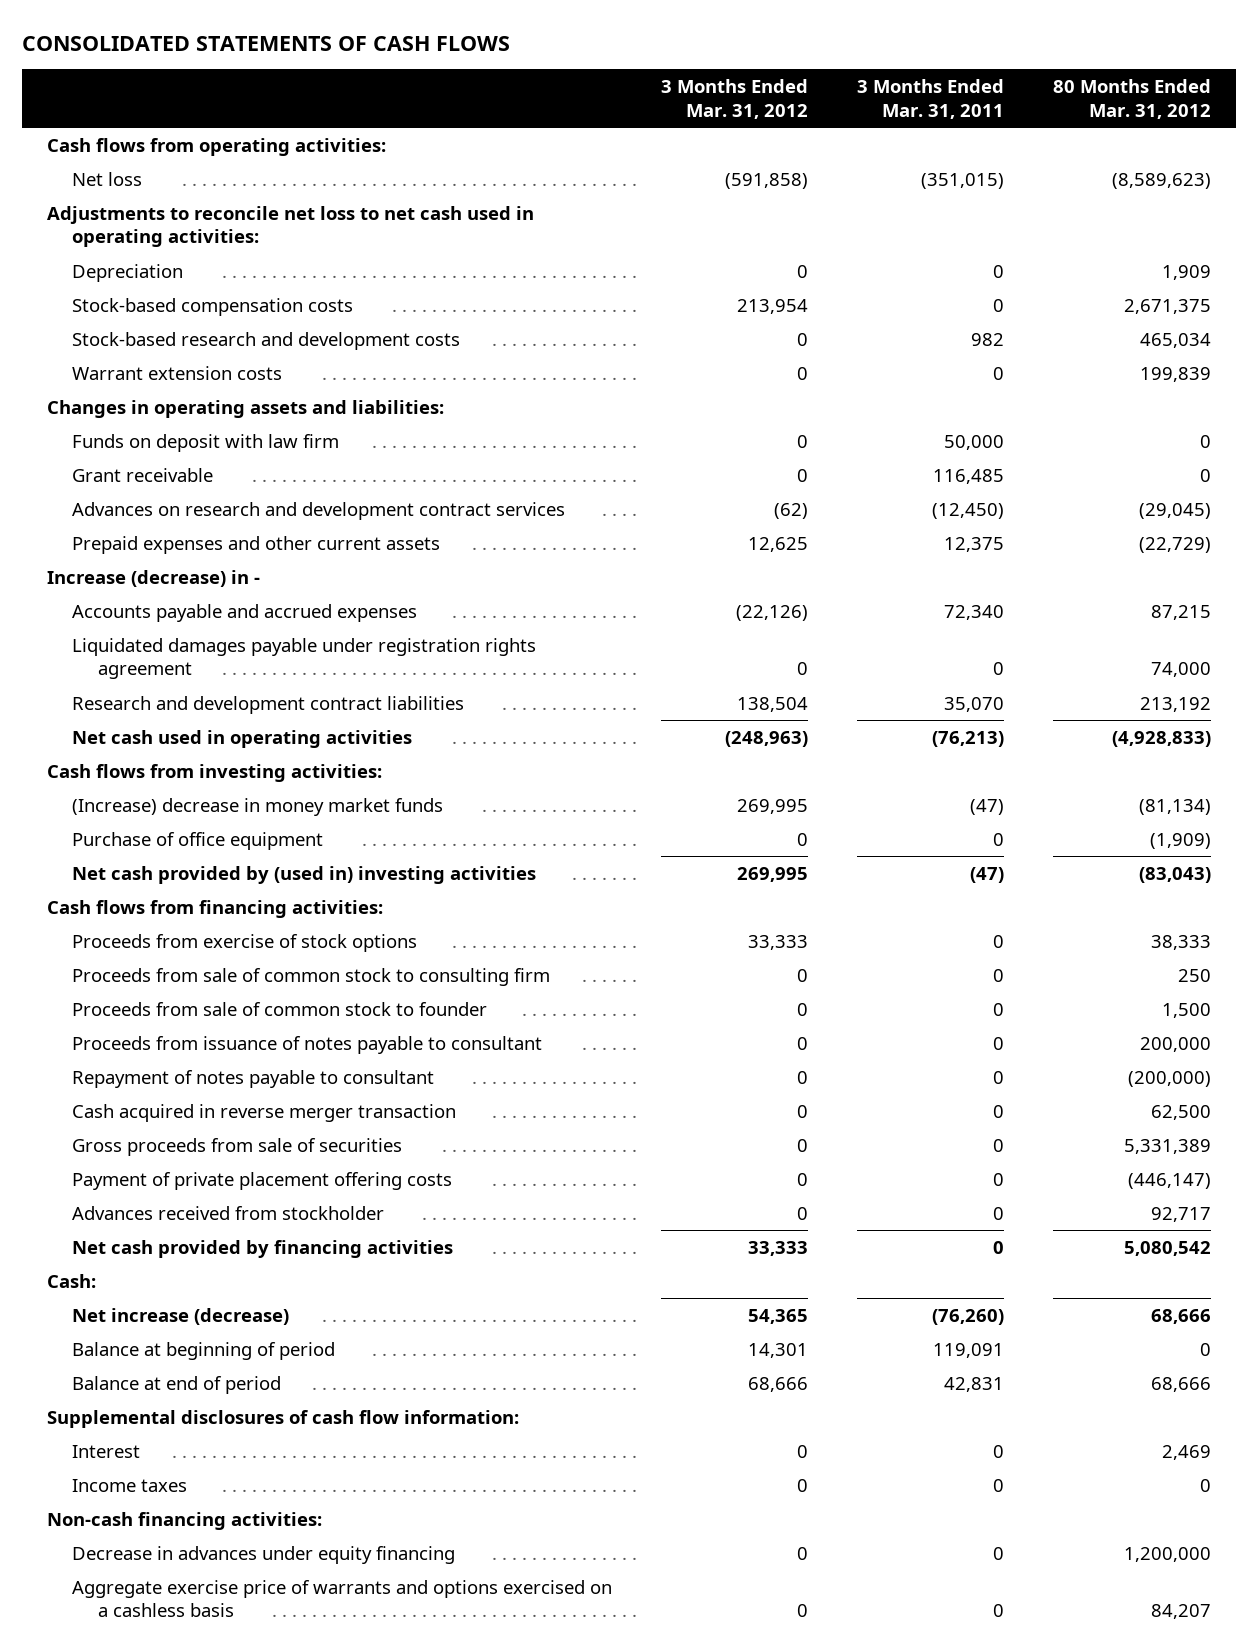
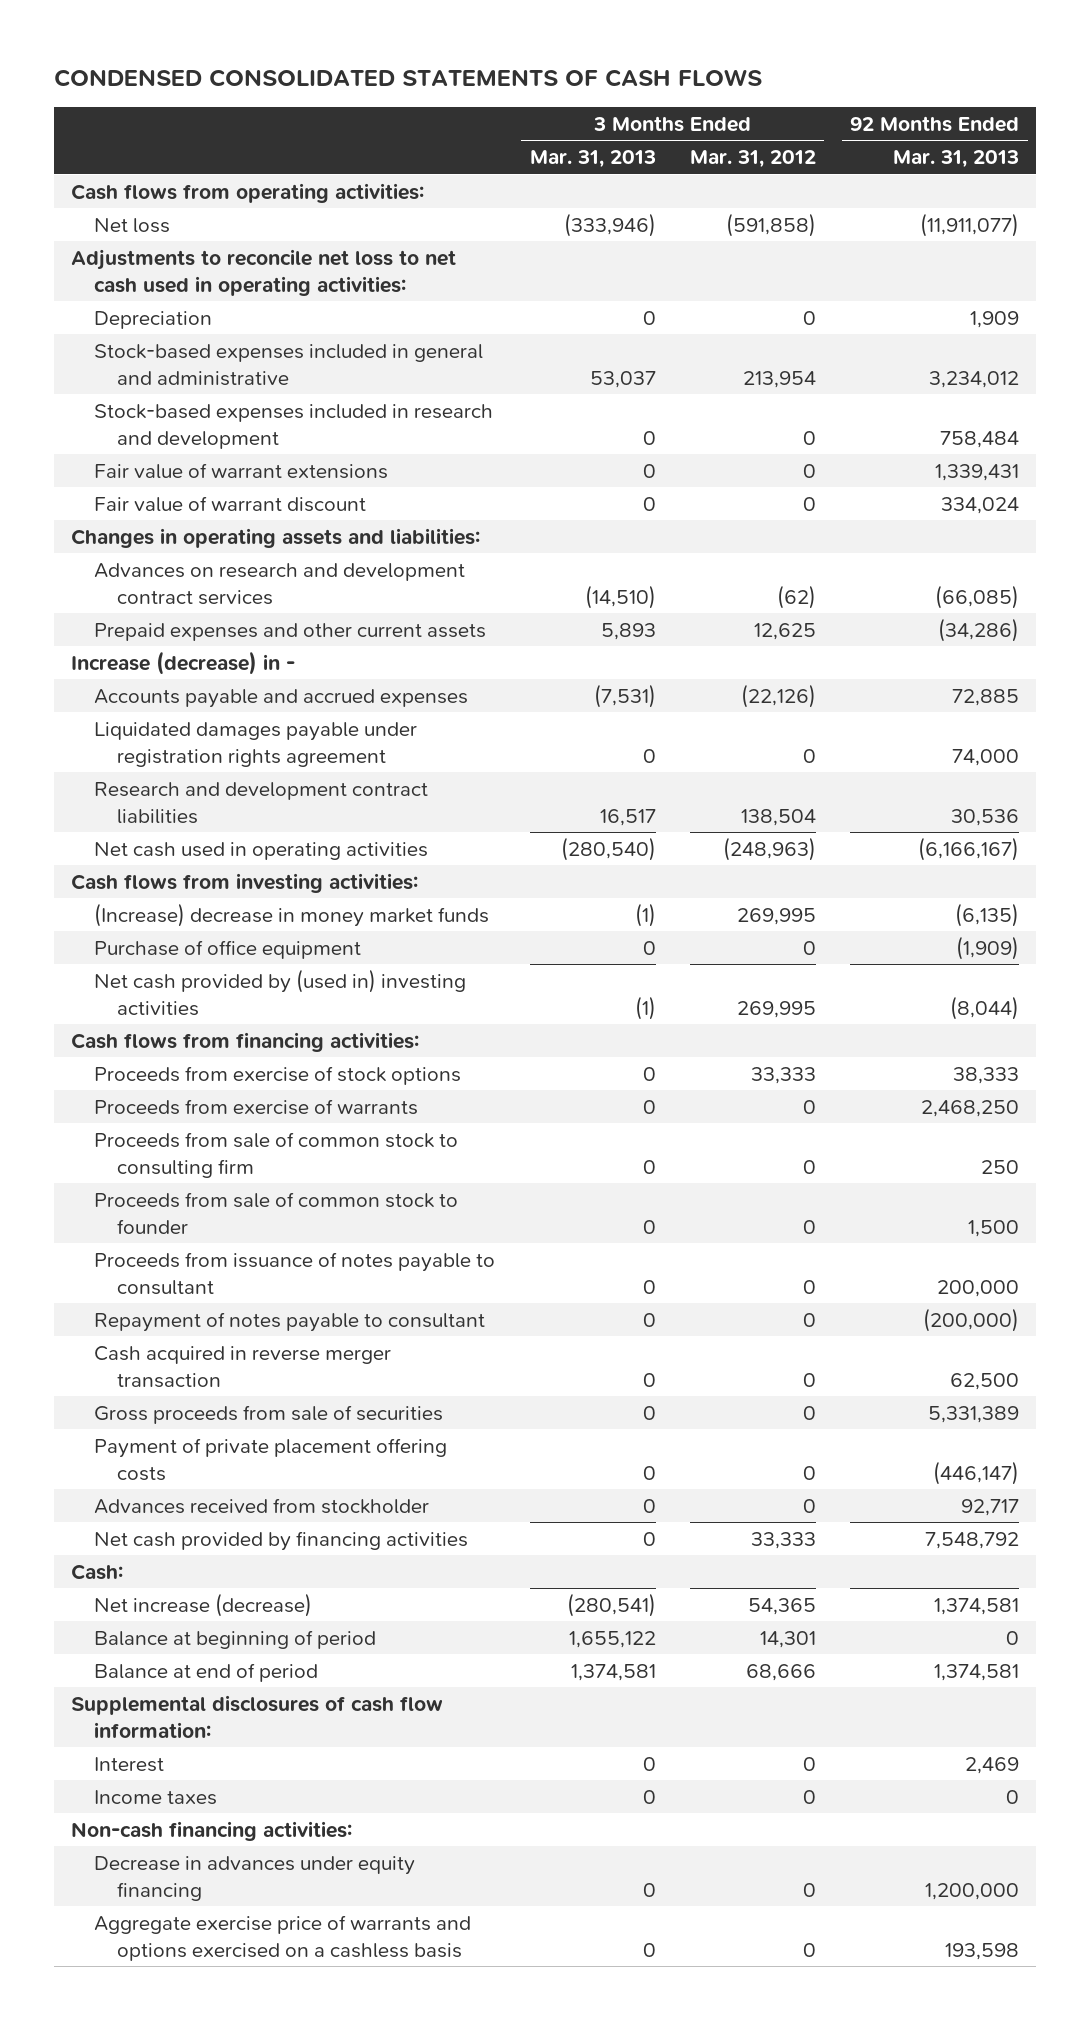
- CONSOLIDATED STATEMENTS OF CASH FLOWS
+ CONDENSED CONSOLIDATED STATEMENTS OF CASH FLOWS
- | 3 Months Ended Mar. 31, 2012 | 3 Months Ended Mar. 31, 2011 | 80 Months Ended Mar. 31, 2012
+ | 3 Months Ended Mar. 31, 2013 | 3 Months Ended Mar. 31, 2012 | 92 Months Ended Mar. 31, 2013
- Stock-based compensation costs | 213,954 | 0 | 2,671,375
- Stock-based research and development costs | 0 | 982 | 465,034
- Warrant extension costs | 0 | 0 | 199,839
+ Stock-based expenses included in general and administrative | 53,037 | 213,954 | 3,234,012
+ Stock-based expenses included in research and development | 0 | 0 | 758,484
+ Fair value of warrant extensions | 0 | 0 | 1,339,431
+ Fair value of warrant discount | 0 | 0 | 334,024
- Funds on deposit with law firm | 0 | 50,000 | 0
- Grant receivable | 0 | 116,485 | 0
+ Proceeds from exercise of warrants | 0 | 0 | 2,468,250

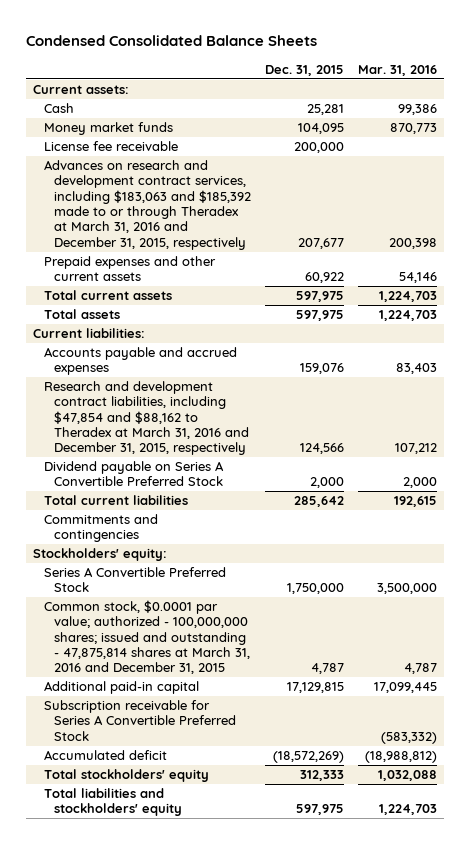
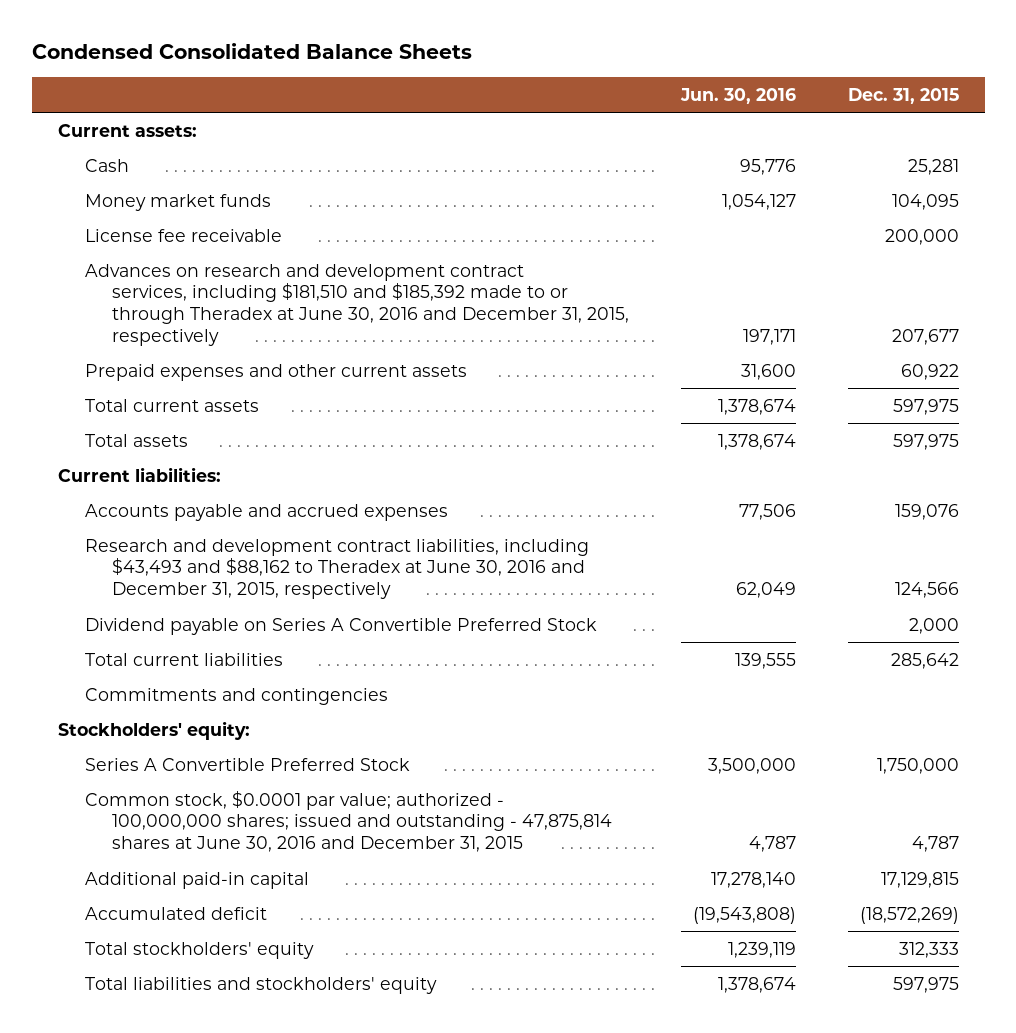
- | Dec. 31, 2015 | Mar. 31, 2016
+ | Jun. 30, 2016 | Dec. 31, 2015
- Advances on research and development contract services, including $183,063 and $185,392 made to or through Theradex at March 31, 2016 and December 31, 2015, respectively | 207,677 | 200,398
+ Advances on research and development contract services, including $181,510 and $185,392 made to or through Theradex at June 30, 2016 and December 31, 2015, respectively | 197,171 | 207,677
- Research and development contract liabilities, including $47,854 and $88,162 to Theradex at March 31, 2016 and December 31, 2015, respectively | 124,566 | 107,212
+ Research and development contract liabilities, including $43,493 and $88,162 to Theradex at June 30, 2016 and December 31, 2015, respectively | 62,049 | 124,566
- Common stock, $0.0001 par value; authorized - 100,000,000 shares; issued and outstanding - 47,875,814 shares at March 31, 2016 and December 31, 2015 | 4,787 | 4,787
+ Common stock, $0.0001 par value; authorized - 100,000,000 shares; issued and outstanding - 47,875,814 shares at June 30, 2016 and December 31, 2015 | 4,787 | 4,787
- Subscription receivable for Series A Convertible Preferred Stock | | (583,332)

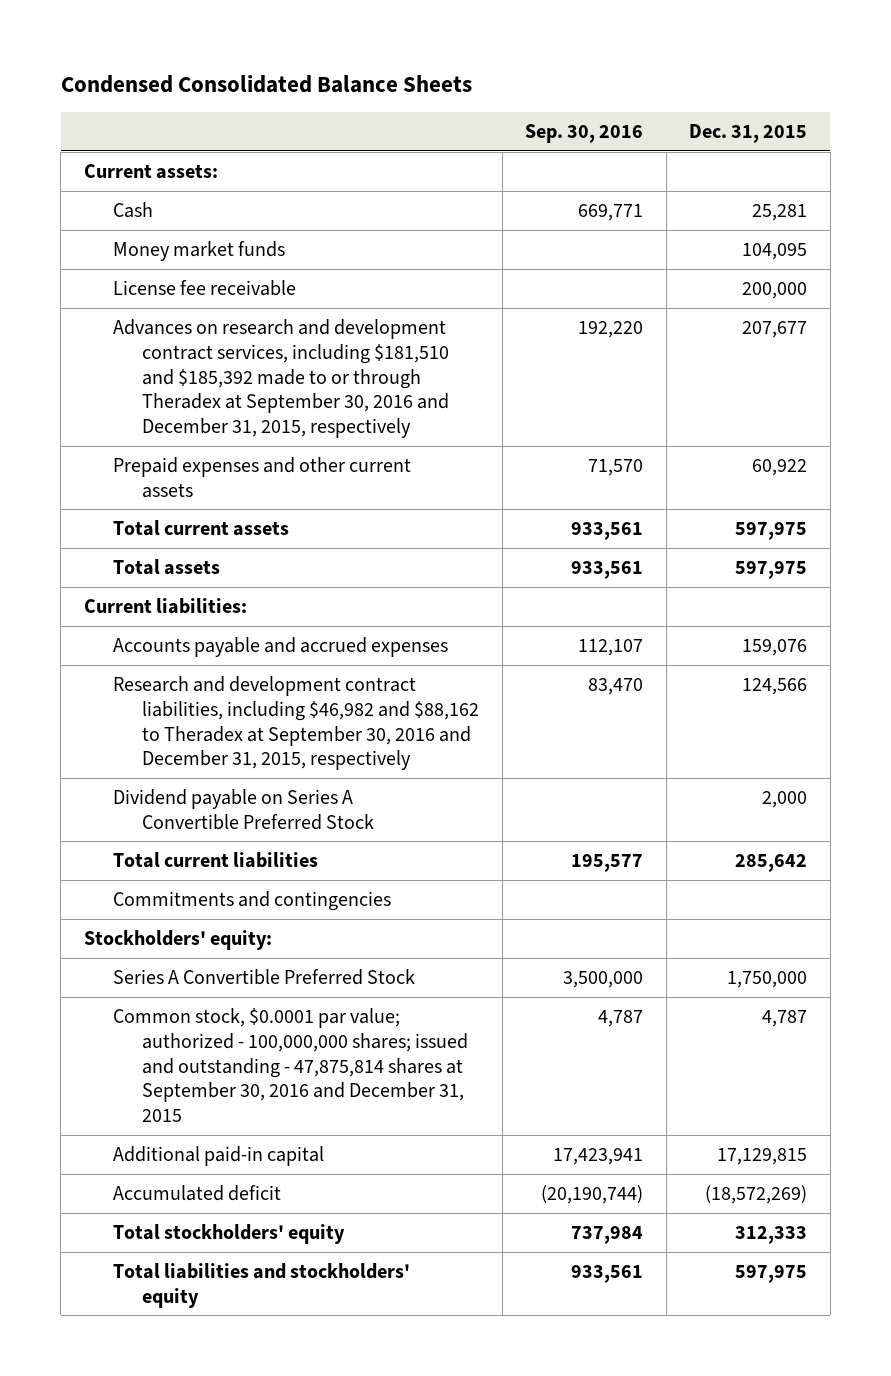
- | Jun. 30, 2016 | Dec. 31, 2015
+ | Sep. 30, 2016 | Dec. 31, 2015
- Advances on research and development contract services, including $181,510 and $185,392 made to or through Theradex at June 30, 2016 and December 31, 2015, respectively | 197,171 | 207,677
+ Advances on research and development contract services, including $181,510 and $185,392 made to or through Theradex at September 30, 2016 and December 31, 2015, respectively | 192,220 | 207,677
- Research and development contract liabilities, including $43,493 and $88,162 to Theradex at June 30, 2016 and December 31, 2015, respectively | 62,049 | 124,566
+ Research and development contract liabilities, including $46,982 and $88,162 to Theradex at September 30, 2016 and December 31, 2015, respectively | 83,470 | 124,566
- Common stock, $0.0001 par value; authorized - 100,000,000 shares; issued and outstanding - 47,875,814 shares at June 30, 2016 and December 31, 2015 | 4,787 | 4,787
+ Common stock, $0.0001 par value; authorized - 100,000,000 shares; issued and outstanding - 47,875,814 shares at September 30, 2016 and December 31, 2015 | 4,787 | 4,787

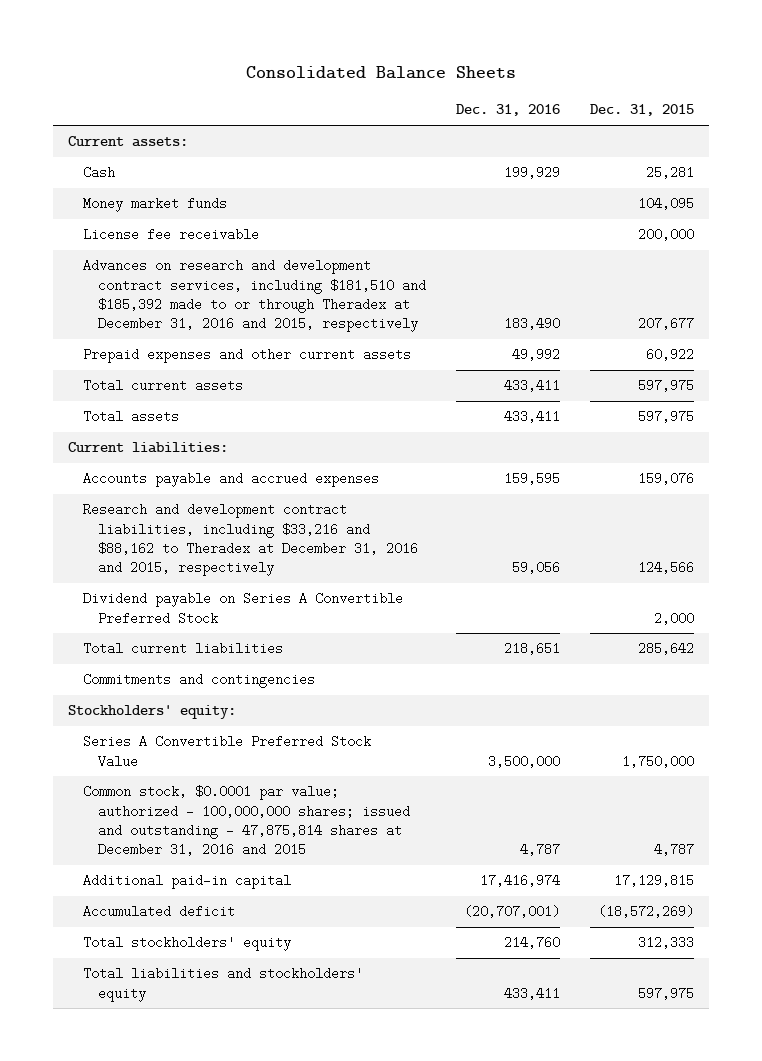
- Condensed Consolidated Balance Sheets
+ Consolidated Balance Sheets
- | Sep. 30, 2016 | Dec. 31, 2015
+ | Dec. 31, 2016 | Dec. 31, 2015
- Advances on research and development contract services, including $181,510 and $185,392 made to or through Theradex at September 30, 2016 and December 31, 2015, respectively | 192,220 | 207,677
+ Advances on research and development contract services, including $181,510 and $185,392 made to or through Theradex at December 31, 2016 and 2015, respectively | 183,490 | 207,677
- Research and development contract liabilities, including $46,982 and $88,162 to Theradex at September 30, 2016 and December 31, 2015, respectively | 83,470 | 124,566
+ Research and development contract liabilities, including $33,216 and $88,162 to Theradex at December 31, 2016 and 2015, respectively | 59,056 | 124,566
- Series A Convertible Preferred Stock | 3,500,000 | 1,750,000
- Common stock, $0.0001 par value; authorized - 100,000,000 shares; issued and outstanding - 47,875,814 shares at September 30, 2016 and December 31, 2015 | 4,787 | 4,787
+ Series A Convertible Preferred Stock Value | 3,500,000 | 1,750,000
+ Common stock, $0.0001 par value; authorized - 100,000,000 shares; issued and outstanding - 47,875,814 shares at December 31, 2016 and 2015 | 4,787 | 4,787

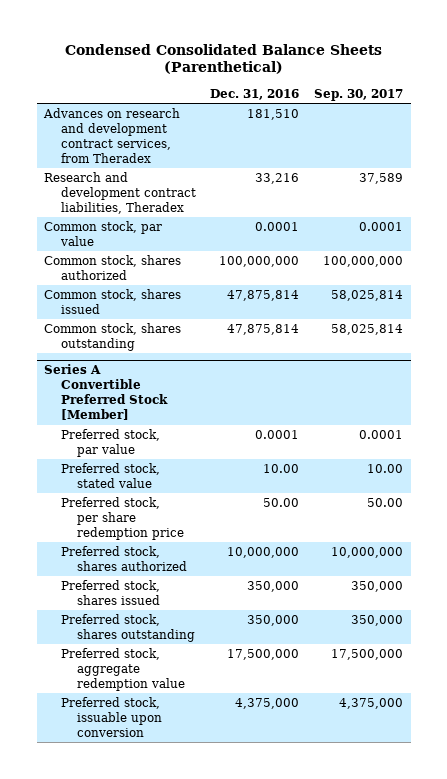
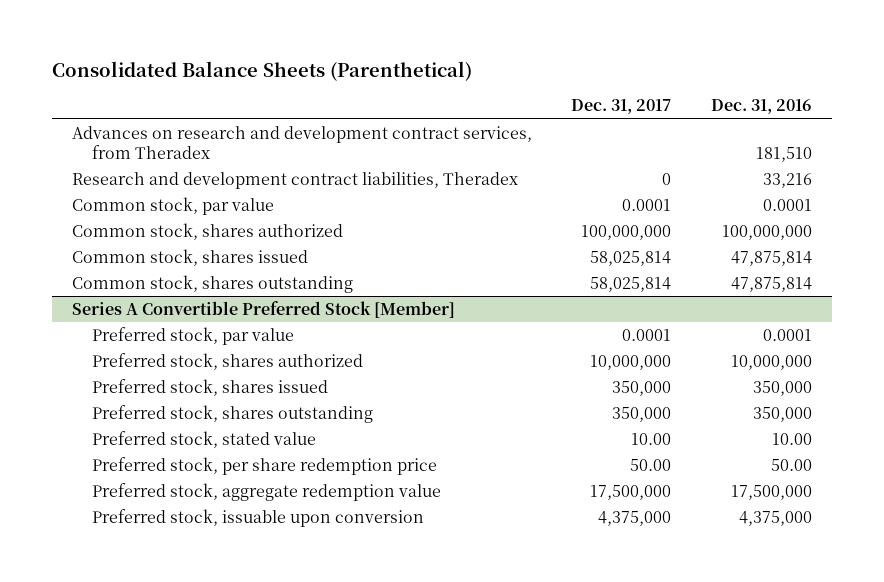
- Condensed Consolidated Balance Sheets (Parenthetical)
+ Consolidated Balance Sheets (Parenthetical)
- | Dec. 31, 2016 | Sep. 30, 2017
+ | Dec. 31, 2017 | Dec. 31, 2016
@ Series A Convertible Preferred Stock [Member]
moved down: Preferred stock, stated value | 10.00 | 10.00
moved down: Preferred stock, per share redemption price | 50.00 | 50.00

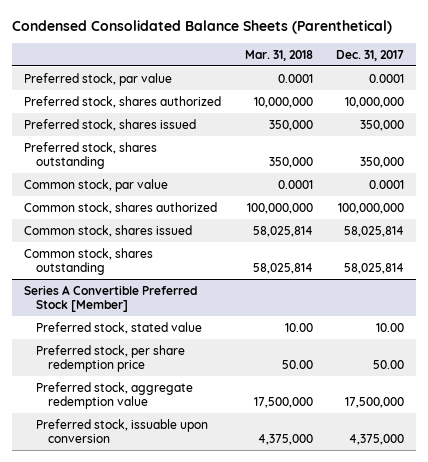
- Consolidated Balance Sheets (Parenthetical)
+ Condensed Consolidated Balance Sheets (Parenthetical)
- | Dec. 31, 2017 | Dec. 31, 2016
+ | Mar. 31, 2018 | Dec. 31, 2017
- Advances on research and development contract services, from Theradex | | 181,510
- Research and development contract liabilities, Theradex | 0 | 33,216
+ Preferred stock, par value | 0.0001 | 0.0001
+ Preferred stock, shares authorized | 10,000,000 | 10,000,000
+ Preferred stock, shares issued | 350,000 | 350,000
+ Preferred stock, shares outstanding | 350,000 | 350,000
@ Series A Convertible Preferred Stock [Member]
- Preferred stock, par value | 0.0001 | 0.0001
- Preferred stock, shares authorized | 10,000,000 | 10,000,000
- Preferred stock, shares issued | 350,000 | 350,000
- Preferred stock, shares outstanding | 350,000 | 350,000

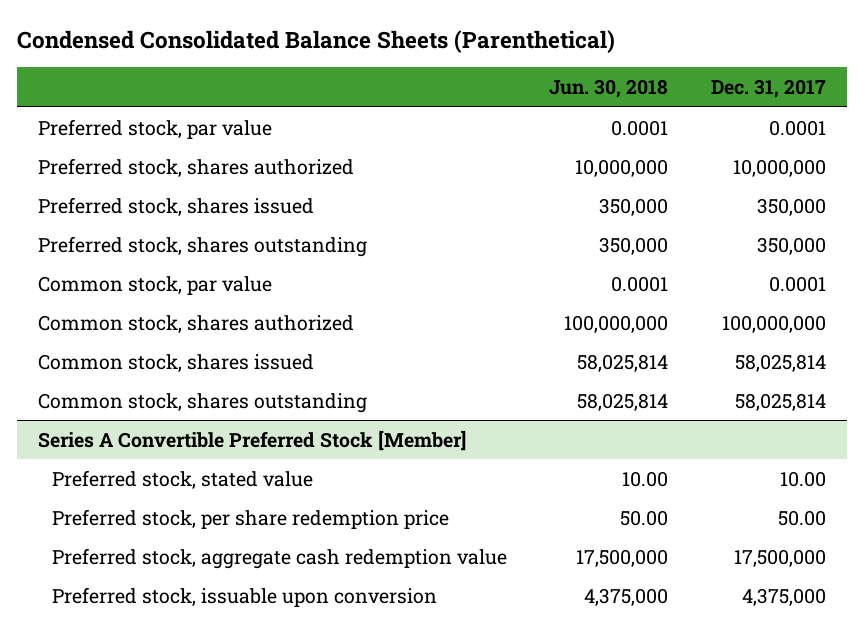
- | Mar. 31, 2018 | Dec. 31, 2017
+ | Jun. 30, 2018 | Dec. 31, 2017
@ Series A Convertible Preferred Stock [Member]
- Preferred stock, aggregate redemption value | 17,500,000 | 17,500,000
+ Preferred stock, aggregate cash redemption value | 17,500,000 | 17,500,000

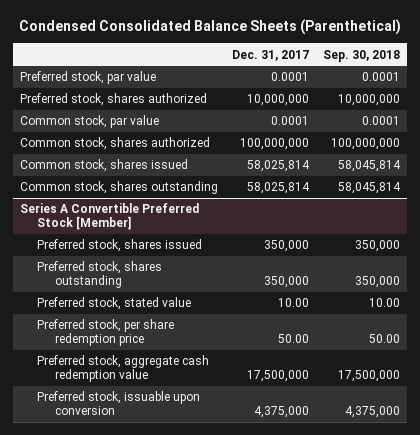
- | Jun. 30, 2018 | Dec. 31, 2017
+ | Dec. 31, 2017 | Sep. 30, 2018
- Preferred stock, shares issued | 350,000 | 350,000
- Preferred stock, shares outstanding | 350,000 | 350,000
@ Series A Convertible Preferred Stock [Member]
+ Preferred stock, shares issued | 350,000 | 350,000
+ Preferred stock, shares outstanding | 350,000 | 350,000

